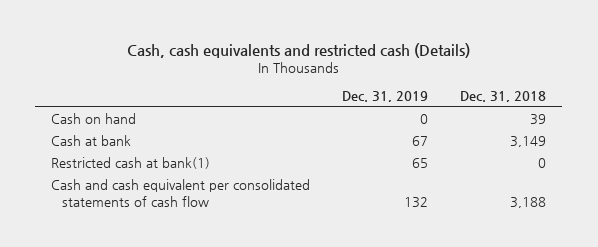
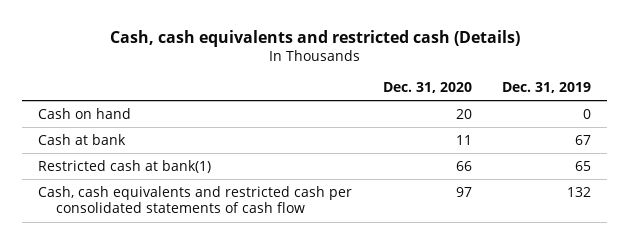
- | Dec. 31, 2019 | Dec. 31, 2018
+ | Dec. 31, 2020 | Dec. 31, 2019
- Cash and cash equivalent per consolidated statements of cash flow | 132 | 3,188
+ Cash, cash equivalents and restricted cash per consolidated statements of cash flow | 97 | 132

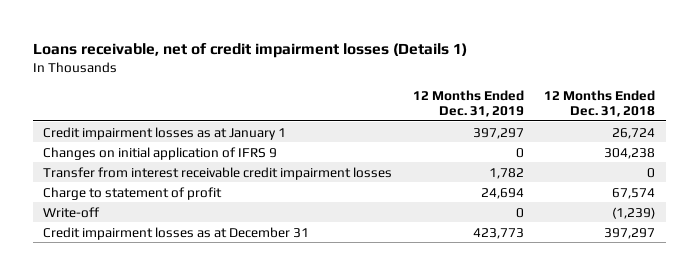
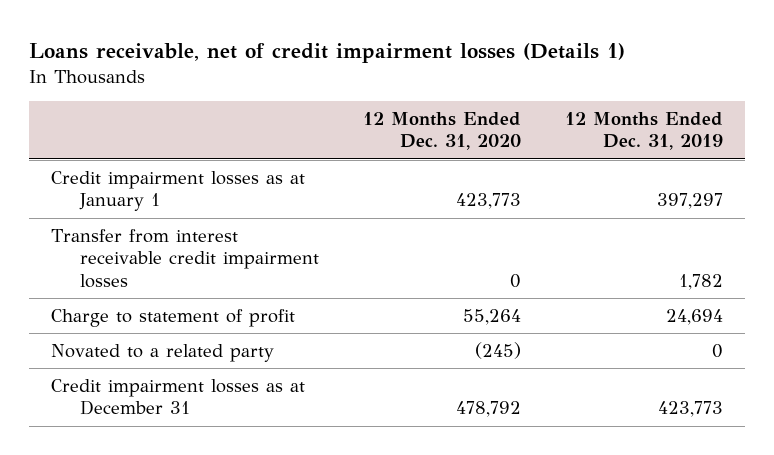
- | 12 Months Ended Dec. 31, 2019 | 12 Months Ended Dec. 31, 2018
+ | 12 Months Ended Dec. 31, 2020 | 12 Months Ended Dec. 31, 2019
- Changes on initial application of IFRS 9 | 0 | 304,238
- Write-off | 0 | (1,239)
+ Novated to a related party | (245) | 0

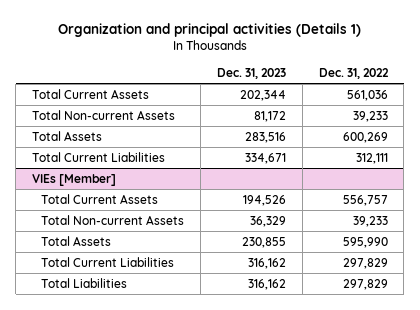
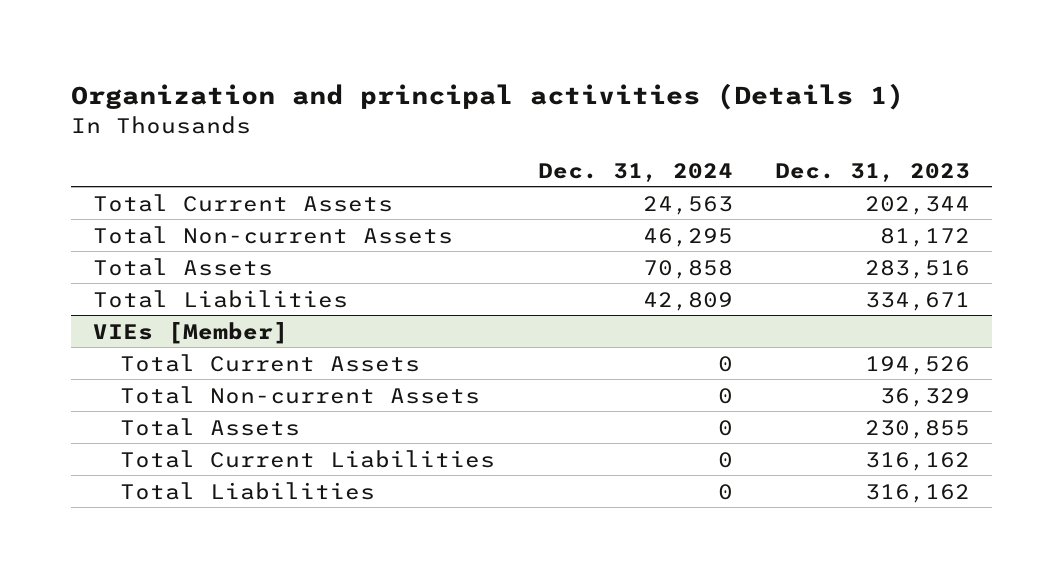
- | Dec. 31, 2023 | Dec. 31, 2022
+ | Dec. 31, 2024 | Dec. 31, 2023
- Total Current Liabilities | 334,671 | 312,111
+ Total Liabilities | 42,809 | 334,671

